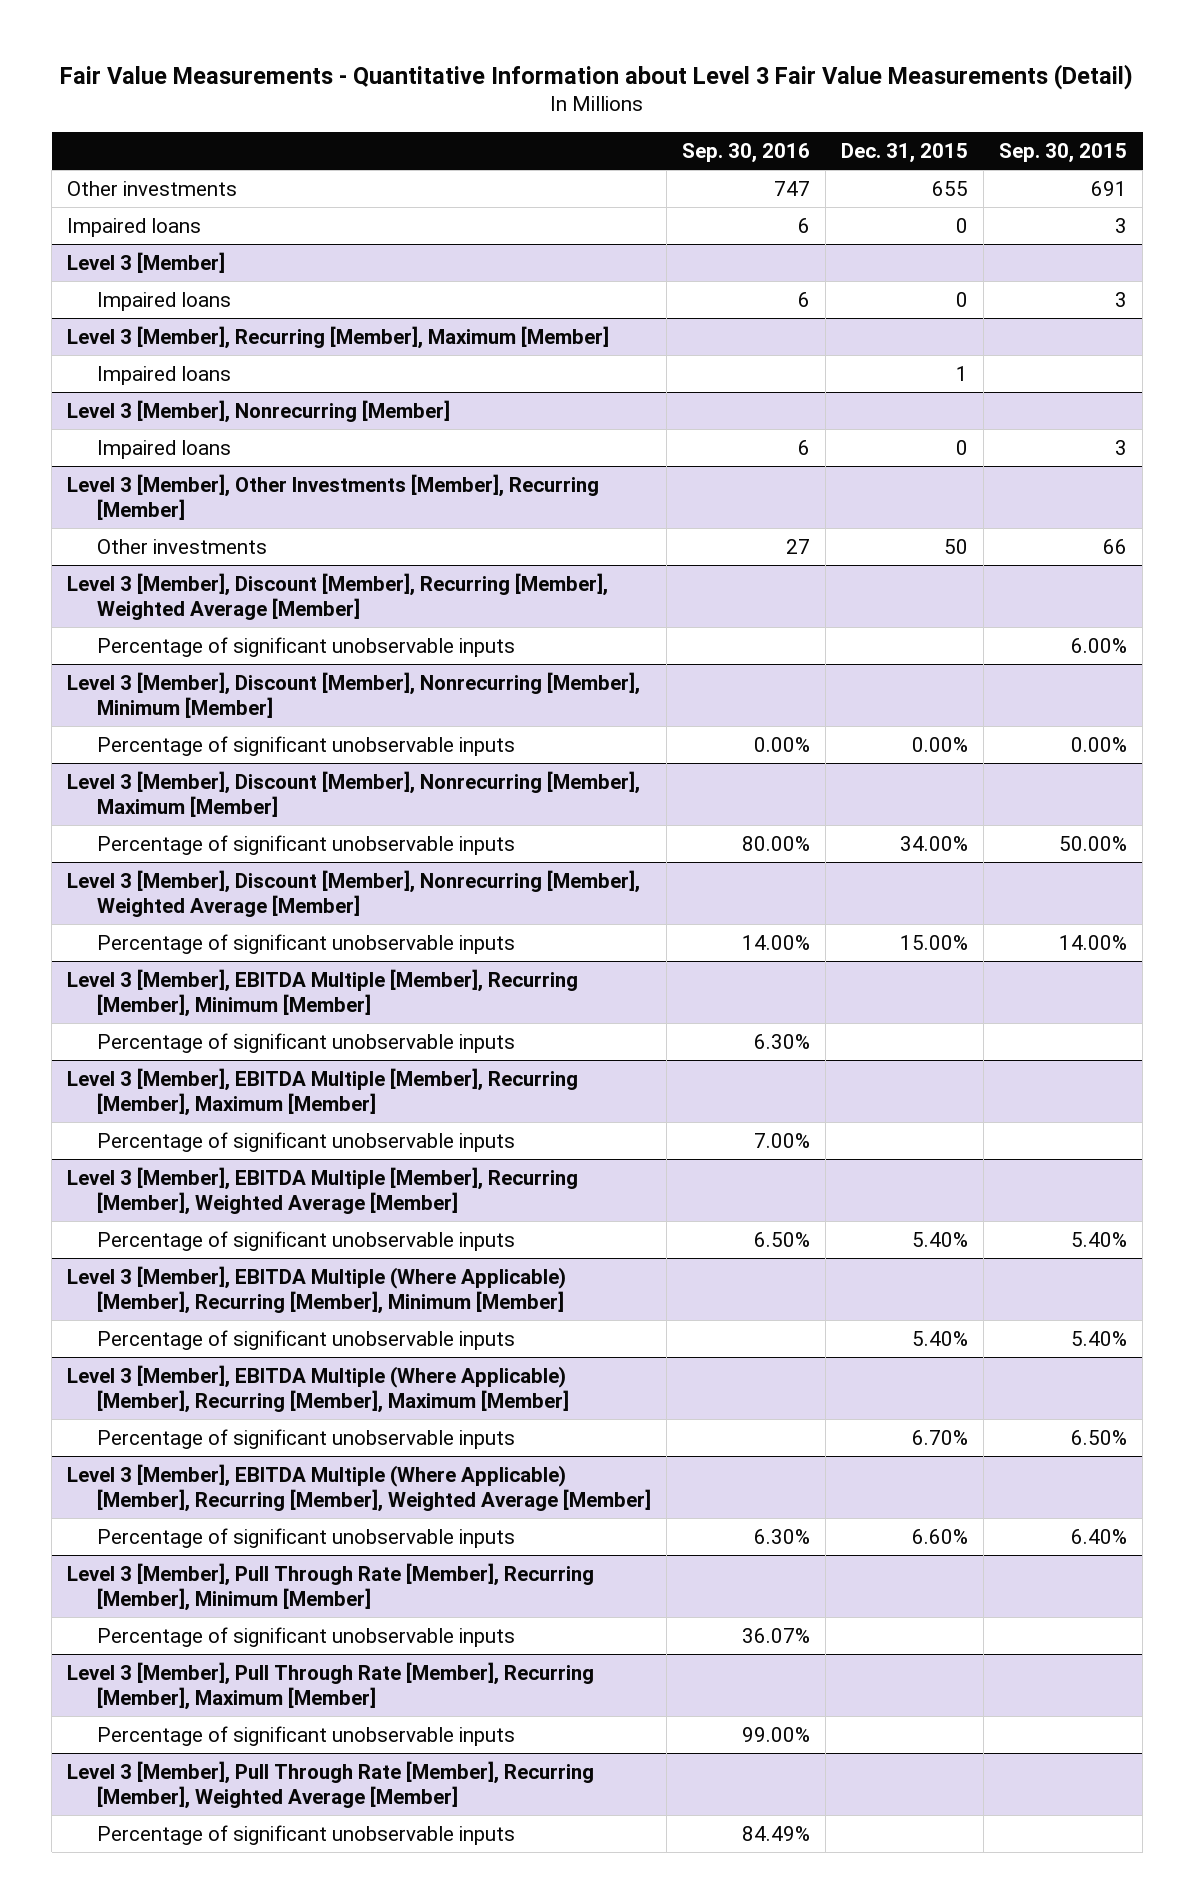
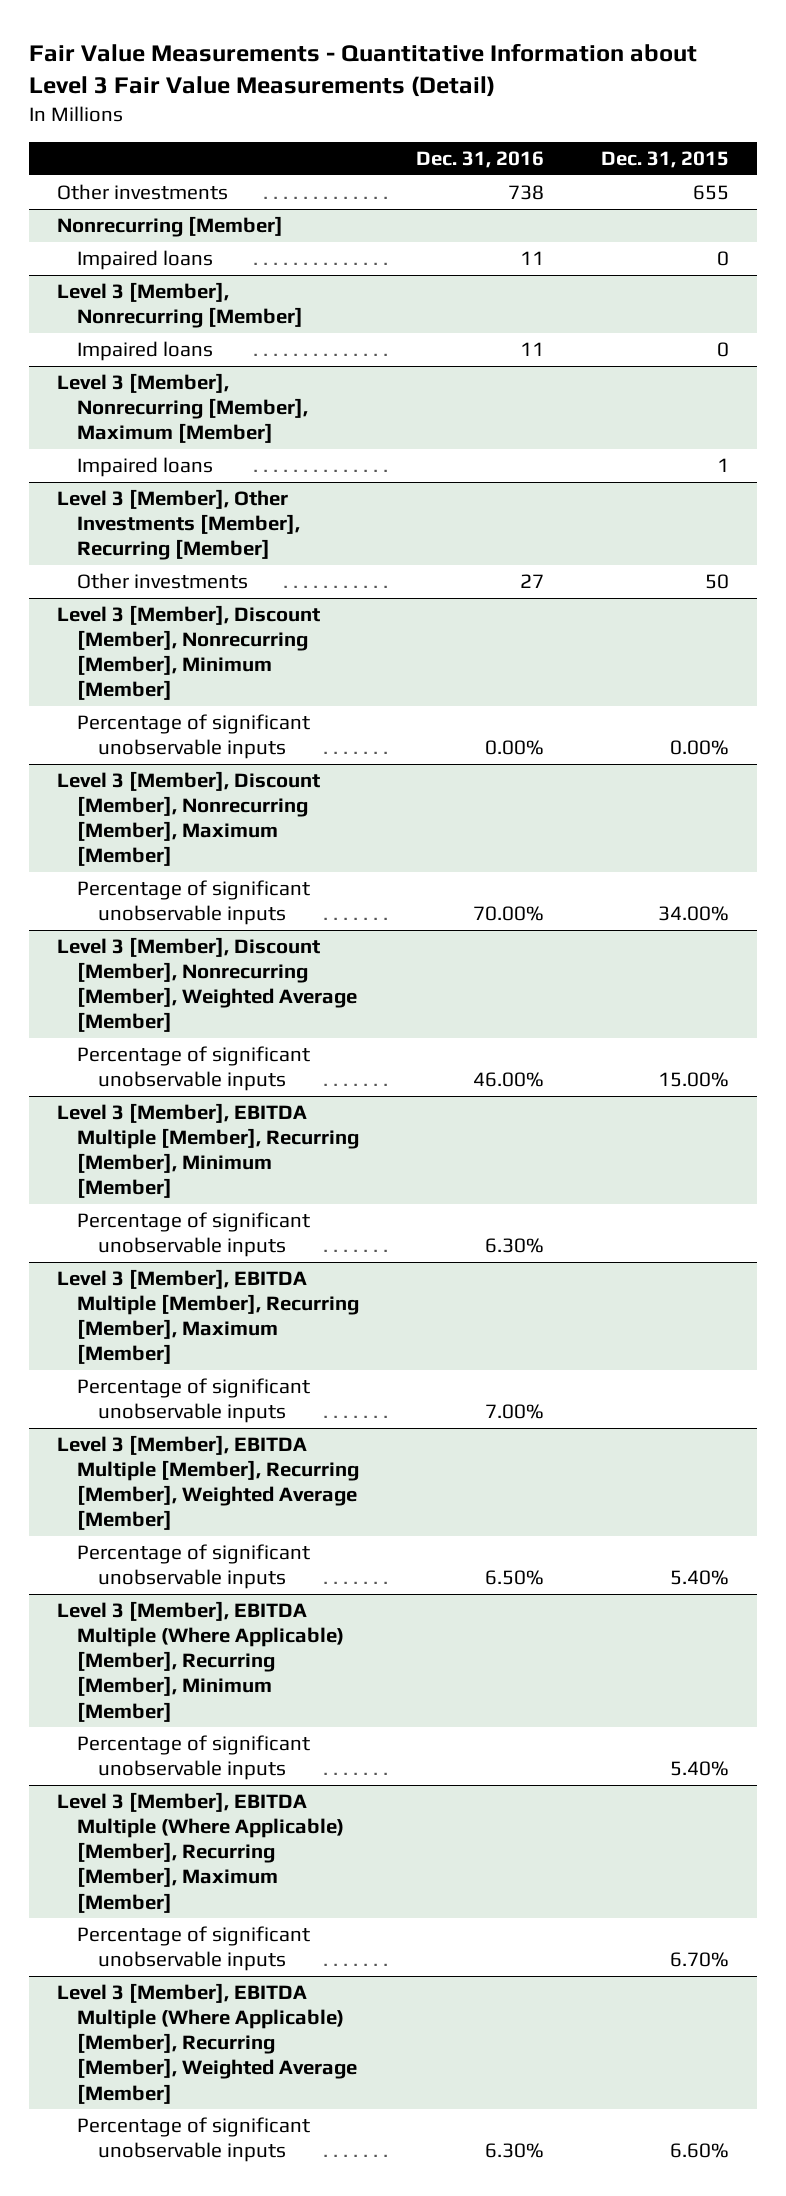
- | Sep. 30, 2016 | Dec. 31, 2015 | Sep. 30, 2015
+ | Dec. 31, 2016 | Dec. 31, 2015
- Impaired loans | 6 | 0 | 3
- Level 3 [Member]
+ Nonrecurring [Member]
- Level 3 [Member], Recurring [Member], Maximum [Member]
- Impaired loans | | 1 |
+ Level 3 [Member], Nonrecurring [Member], Maximum [Member]
+ Impaired loans | | 1
- Level 3 [Member], Discount [Member], Recurring [Member], Weighted Average [Member]
- Percentage of significant unobservable inputs | | | 6.00%
- Level 3 [Member], Pull Through Rate [Member], Recurring [Member], Minimum [Member]
- Percentage of significant unobservable inputs | 36.07% | |
- Level 3 [Member], Pull Through Rate [Member], Recurring [Member], Maximum [Member]
- Percentage of significant unobservable inputs | 99.00% | |
- Level 3 [Member], Pull Through Rate [Member], Recurring [Member], Weighted Average [Member]
- Percentage of significant unobservable inputs | 84.49% | |

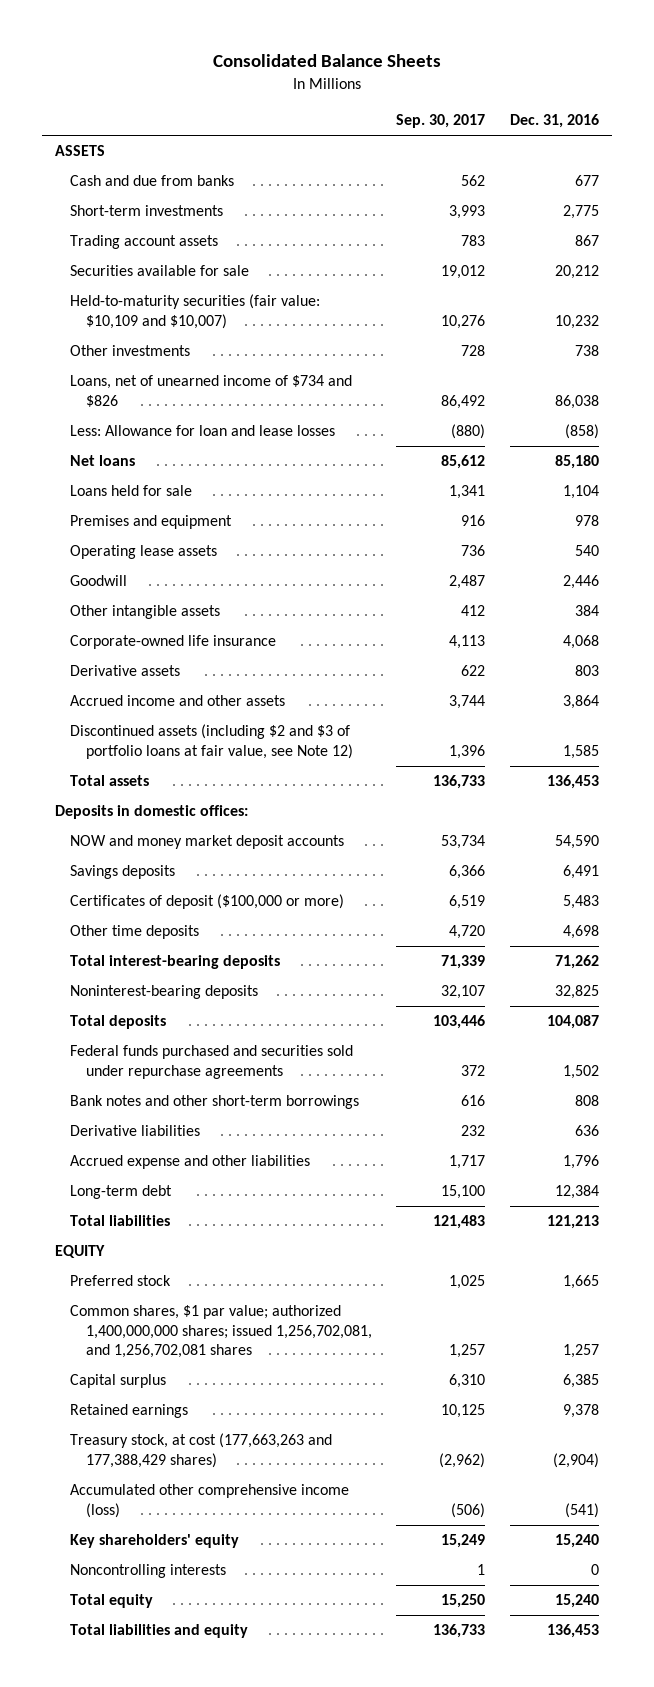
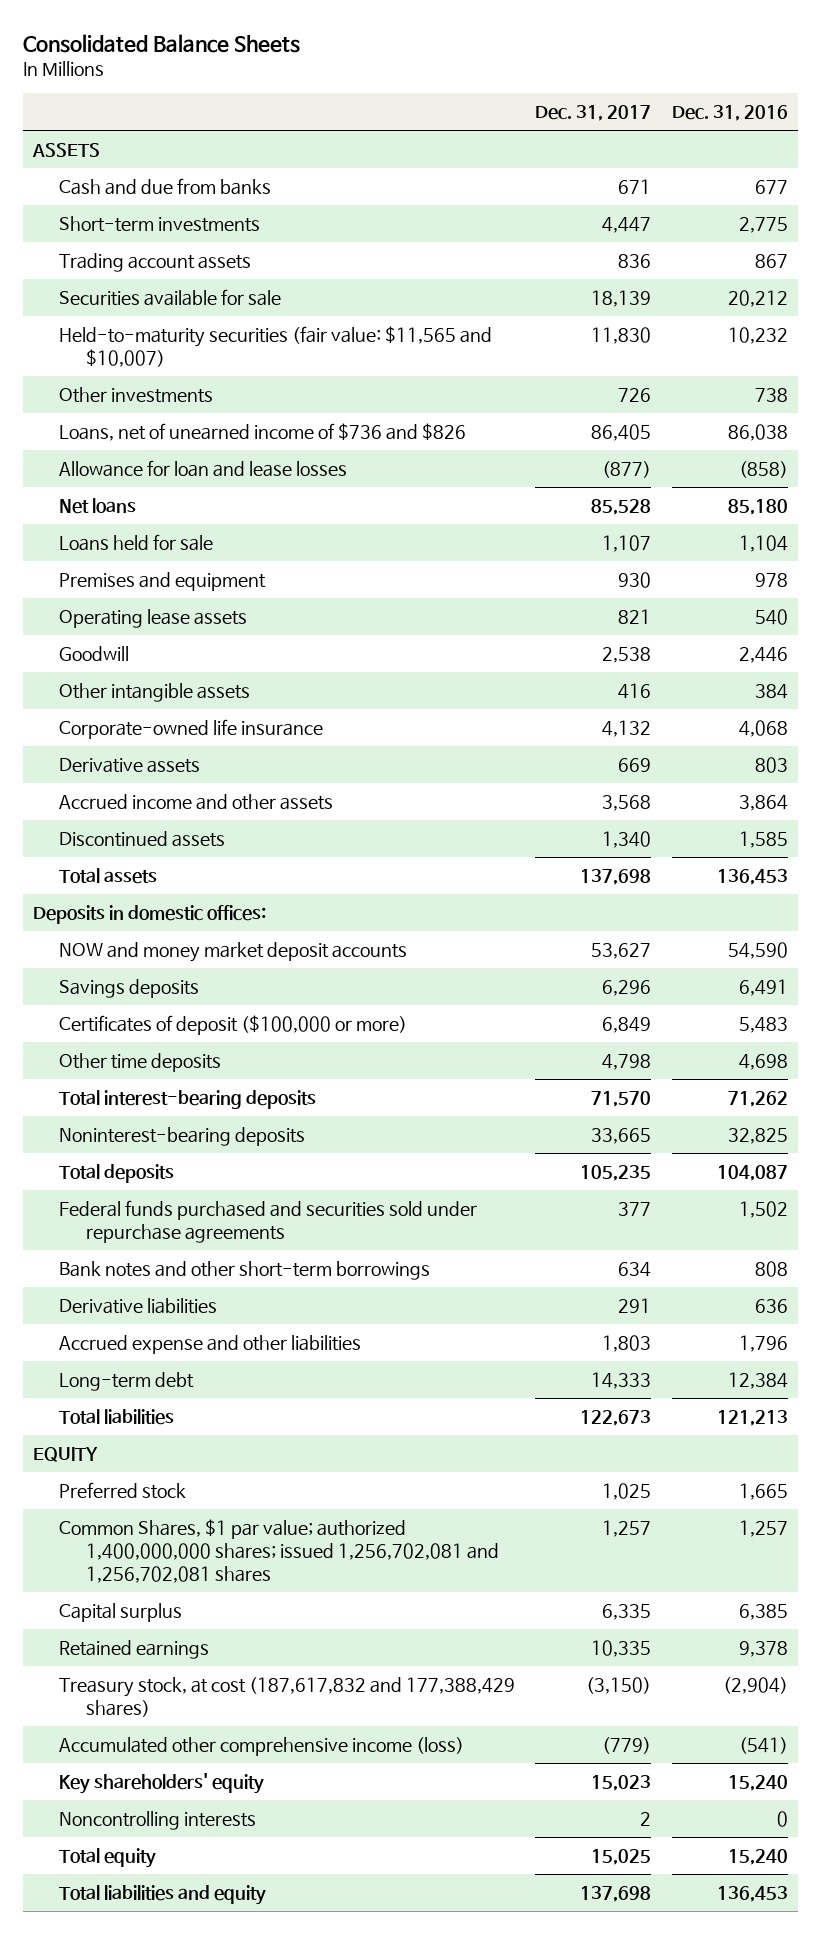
- | Sep. 30, 2017 | Dec. 31, 2016
+ | Dec. 31, 2017 | Dec. 31, 2016
- Held-to-maturity securities (fair value: $10,109 and $10,007) | 10,276 | 10,232
+ Held-to-maturity securities (fair value: $11,565 and $10,007) | 11,830 | 10,232
- Loans, net of unearned income of $734 and $826 | 86,492 | 86,038
- Less: Allowance for loan and lease losses | (880) | (858)
+ Loans, net of unearned income of $736 and $826 | 86,405 | 86,038
+ Allowance for loan and lease losses | (877) | (858)
- Discontinued assets (including $2 and $3 of portfolio loans at fair value, see Note 12) | 1,396 | 1,585
+ Discontinued assets | 1,340 | 1,585
- Common shares, $1 par value; authorized 1,400,000,000 shares; issued 1,256,702,081, and 1,256,702,081 shares | 1,257 | 1,257
+ Common Shares, $1 par value; authorized 1,400,000,000 shares; issued 1,256,702,081 and 1,256,702,081 shares | 1,257 | 1,257
- Treasury stock, at cost (177,663,263 and 177,388,429 shares) | (2,962) | (2,904)
+ Treasury stock, at cost (187,617,832 and 177,388,429 shares) | (3,150) | (2,904)

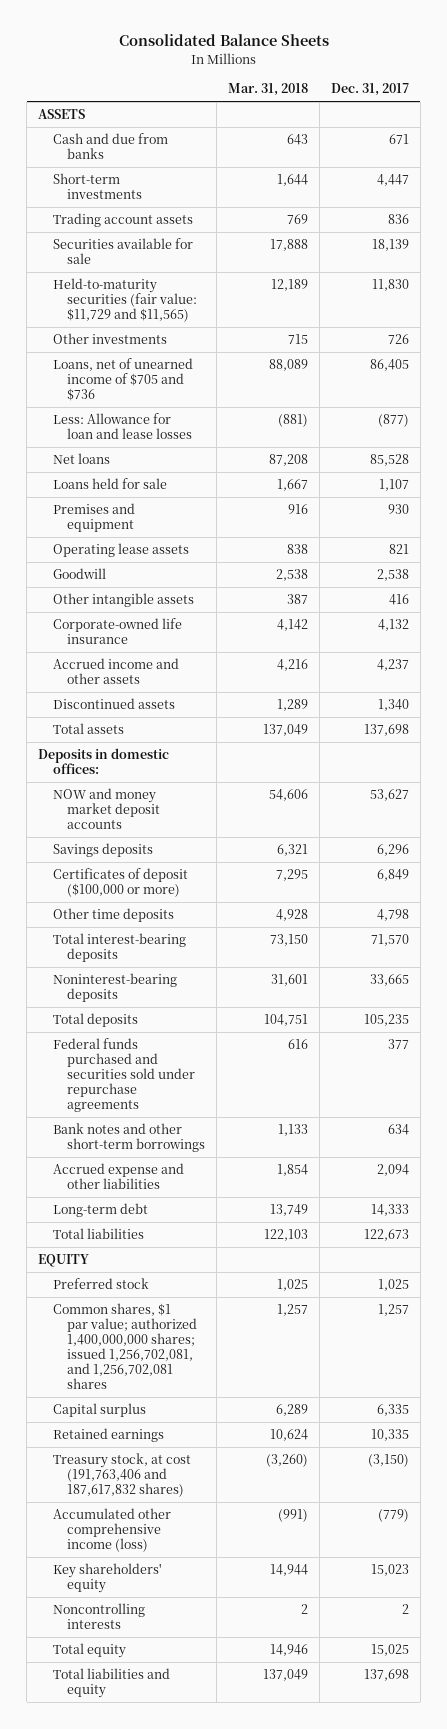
- | Dec. 31, 2017 | Dec. 31, 2016
+ | Mar. 31, 2018 | Dec. 31, 2017
- Held-to-maturity securities (fair value: $11,565 and $10,007) | 11,830 | 10,232
+ Held-to-maturity securities (fair value: $11,729 and $11,565) | 12,189 | 11,830
- Loans, net of unearned income of $736 and $826 | 86,405 | 86,038
- Allowance for loan and lease losses | (877) | (858)
+ Loans, net of unearned income of $705 and $736 | 88,089 | 86,405
+ Less: Allowance for loan and lease losses | (881) | (877)
- Derivative assets | 669 | 803
- Accrued income and other assets | 3,568 | 3,864
+ Accrued income and other assets | 4,216 | 4,237
- Derivative liabilities | 291 | 636
- Accrued expense and other liabilities | 1,803 | 1,796
+ Accrued expense and other liabilities | 1,854 | 2,094
- Common Shares, $1 par value; authorized 1,400,000,000 shares; issued 1,256,702,081 and 1,256,702,081 shares | 1,257 | 1,257
+ Common shares, $1 par value; authorized 1,400,000,000 shares; issued 1,256,702,081, and 1,256,702,081 shares | 1,257 | 1,257
- Treasury stock, at cost (187,617,832 and 177,388,429 shares) | (3,150) | (2,904)
+ Treasury stock, at cost (191,763,406 and 187,617,832 shares) | (3,260) | (3,150)

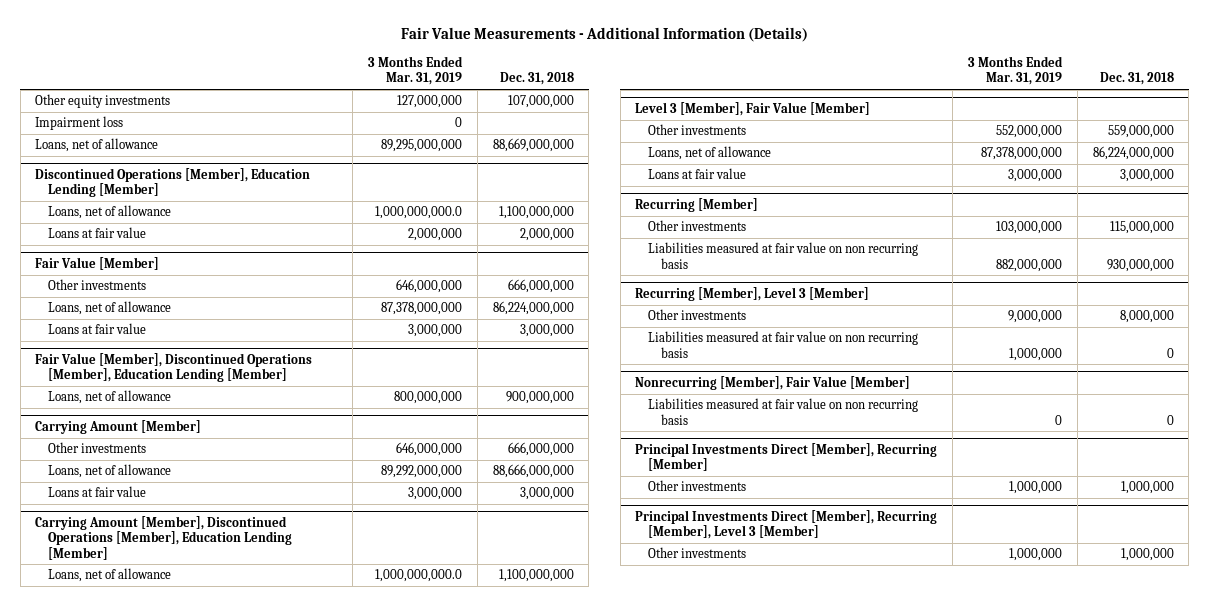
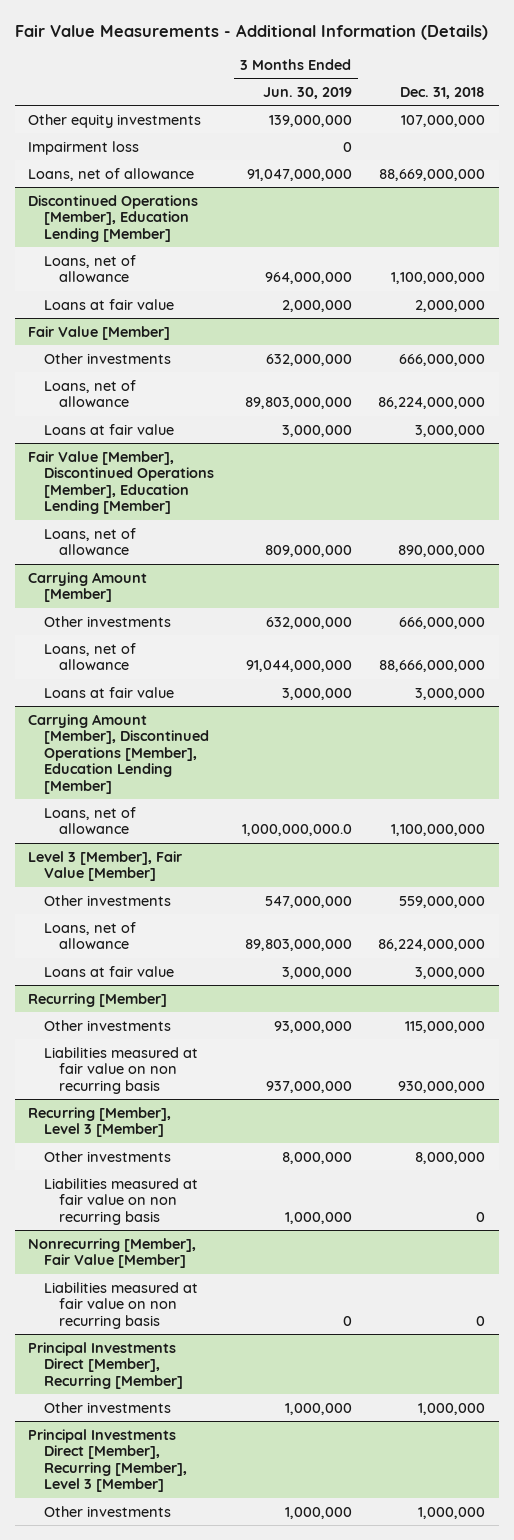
- | 3 Months Ended Mar. 31, 2019 | Dec. 31, 2018
+ | 3 Months Ended Jun. 30, 2019 | Dec. 31, 2018
@ Fair Value [Member], Discontinued Operations [Member], Education Lending [Member]
- Loans, net of allowance | 800,000,000 | 900,000,000
+ Loans, net of allowance | 809,000,000 | 890,000,000

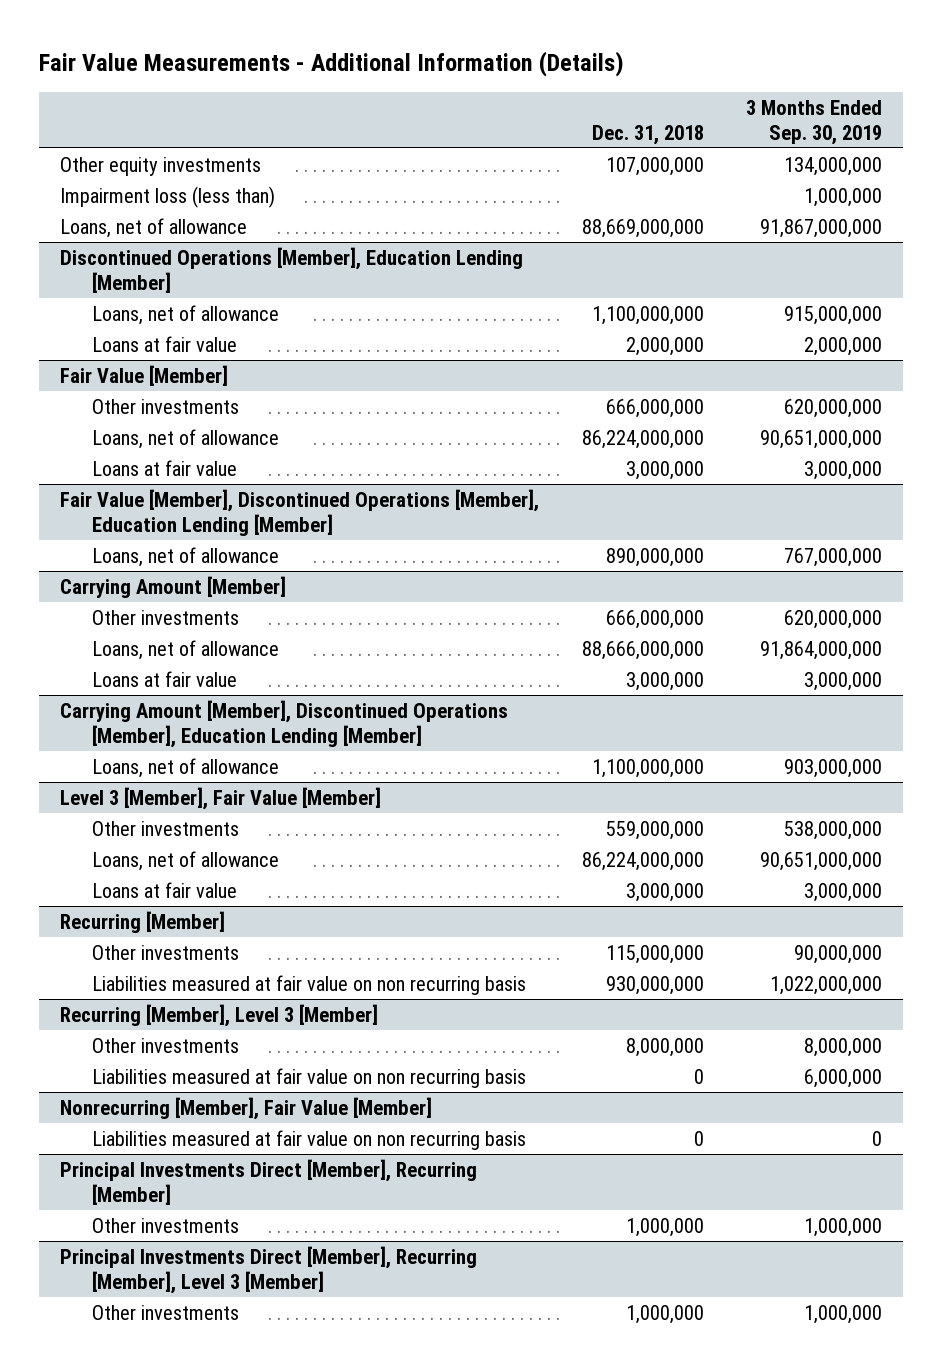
- | 3 Months Ended Jun. 30, 2019 | Dec. 31, 2018
+ | Dec. 31, 2018 | 3 Months Ended Sep. 30, 2019
- Impairment loss | 0 |
+ Impairment loss (less than) | | 1,000,000

